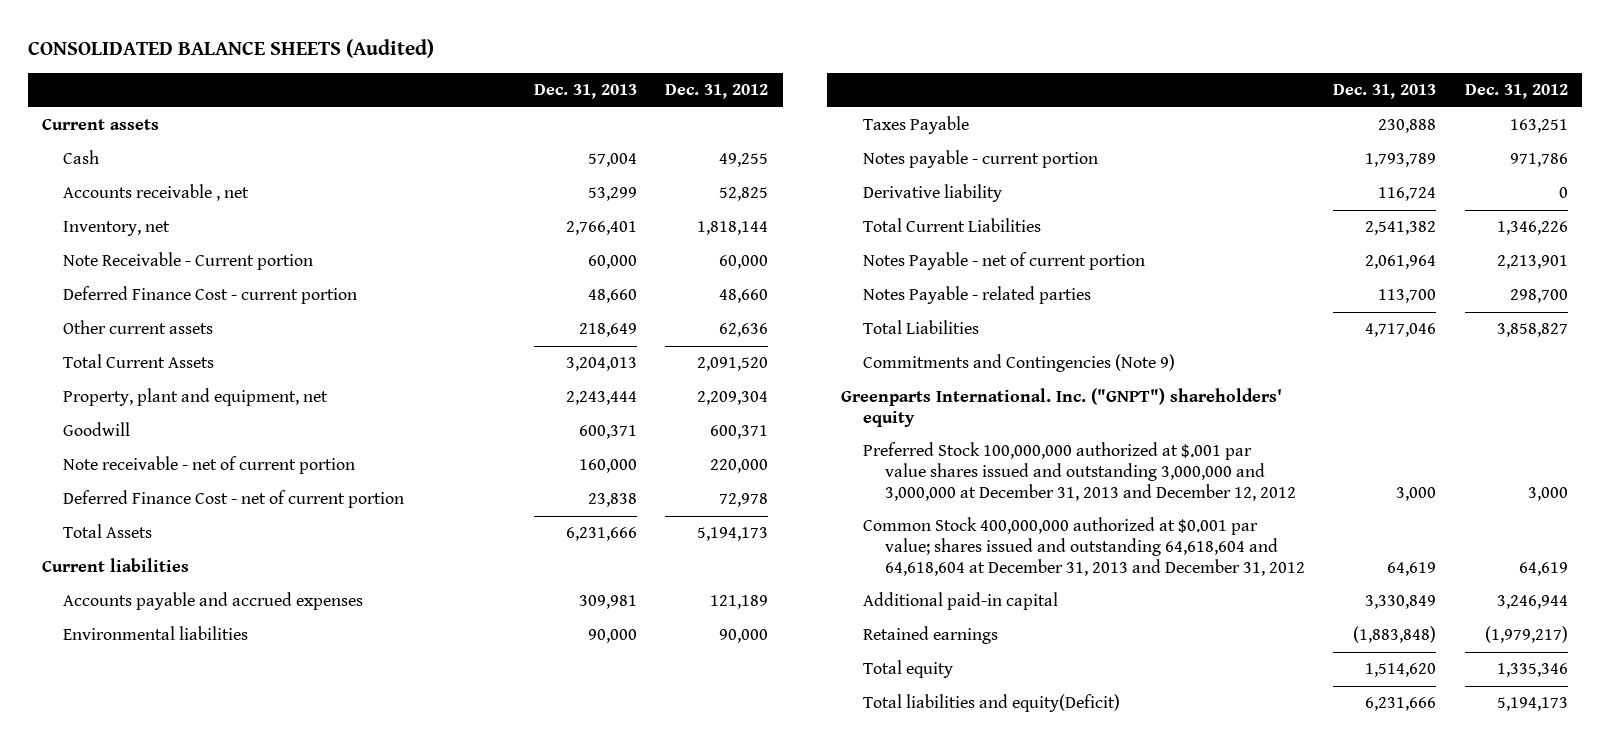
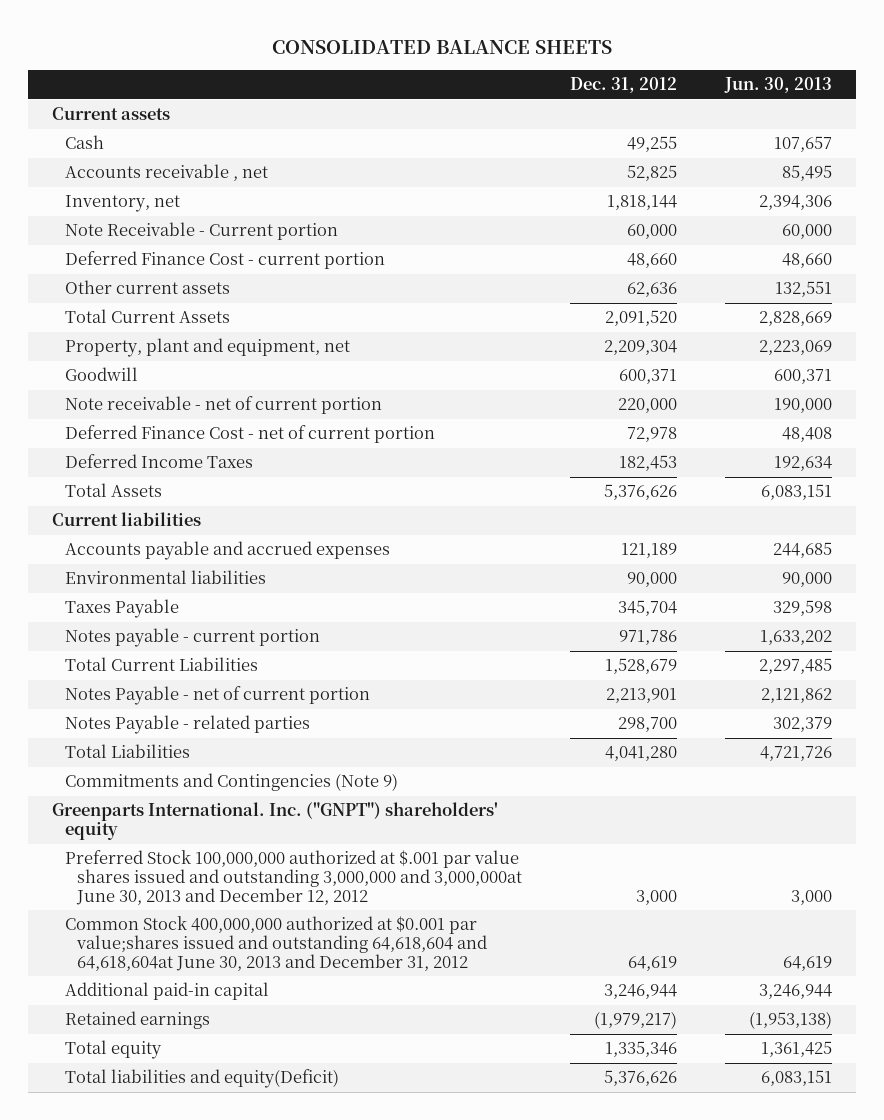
- CONSOLIDATED BALANCE SHEETS (Audited)
+ CONSOLIDATED BALANCE SHEETS
- | Dec. 31, 2013 | Dec. 31, 2012
+ | Dec. 31, 2012 | Jun. 30, 2013
- Total Assets | 6,231,666 | 5,194,173
+ Deferred Income Taxes | 182,453 | 192,634
+ Total Assets | 5,376,626 | 6,083,151
- Taxes Payable | 230,888 | 163,251
+ Taxes Payable | 345,704 | 329,598
- Derivative liability | 116,724 | 0
- Total Current Liabilities | 2,541,382 | 1,346,226
+ Total Current Liabilities | 1,528,679 | 2,297,485
- Total Liabilities | 4,717,046 | 3,858,827
+ Total Liabilities | 4,041,280 | 4,721,726
- Preferred Stock 100,000,000 authorized at $.001 par value shares issued and outstanding 3,000,000 and 3,000,000 at December 31, 2013 and December 12, 2012 | 3,000 | 3,000
- Common Stock 400,000,000 authorized at $0.001 par value; shares issued and outstanding 64,618,604 and 64,618,604 at December 31, 2013 and December 31, 2012 | 64,619 | 64,619
+ Preferred Stock 100,000,000 authorized at $.001 par value shares issued and outstanding 3,000,000 and 3,000,000at June 30, 2013 and December 12, 2012 | 3,000 | 3,000
+ Common Stock 400,000,000 authorized at $0.001 par value;shares issued and outstanding 64,618,604 and 64,618,604at June 30, 2013 and December 31, 2012 | 64,619 | 64,619
- Total liabilities and equity(Deficit) | 6,231,666 | 5,194,173
+ Total liabilities and equity(Deficit) | 5,376,626 | 6,083,151

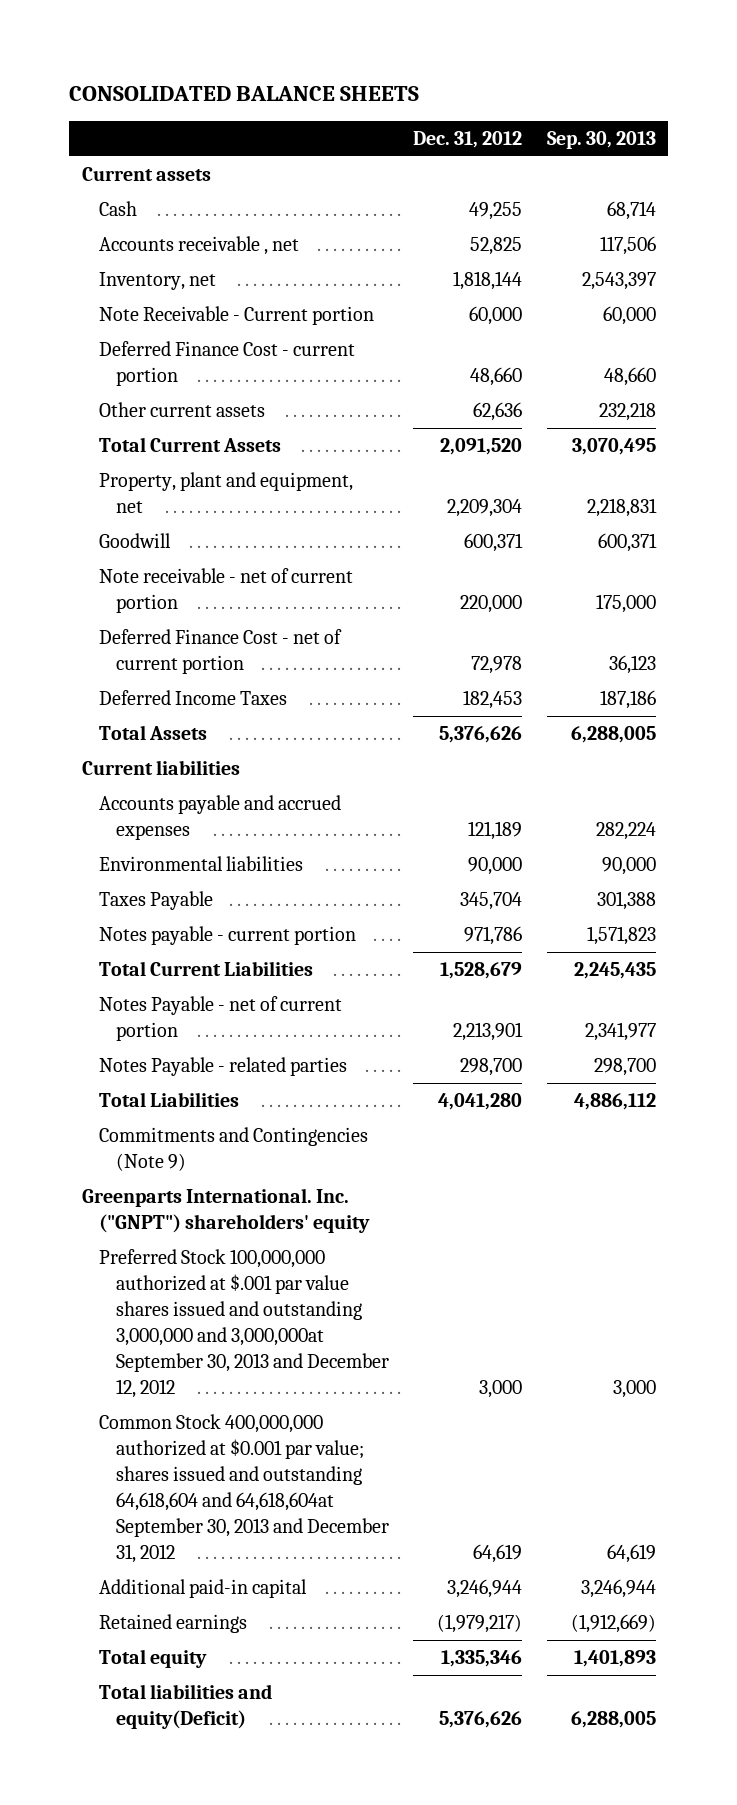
- | Dec. 31, 2012 | Jun. 30, 2013
+ | Dec. 31, 2012 | Sep. 30, 2013
- Preferred Stock 100,000,000 authorized at $.001 par value shares issued and outstanding 3,000,000 and 3,000,000at June 30, 2013 and December 12, 2012 | 3,000 | 3,000
- Common Stock 400,000,000 authorized at $0.001 par value;shares issued and outstanding 64,618,604 and 64,618,604at June 30, 2013 and December 31, 2012 | 64,619 | 64,619
+ Preferred Stock 100,000,000 authorized at $.001 par value shares issued and outstanding 3,000,000 and 3,000,000at September 30, 2013 and December 12, 2012 | 3,000 | 3,000
+ Common Stock 400,000,000 authorized at $0.001 par value; shares issued and outstanding 64,618,604 and 64,618,604at September 30, 2013 and December 31, 2012 | 64,619 | 64,619

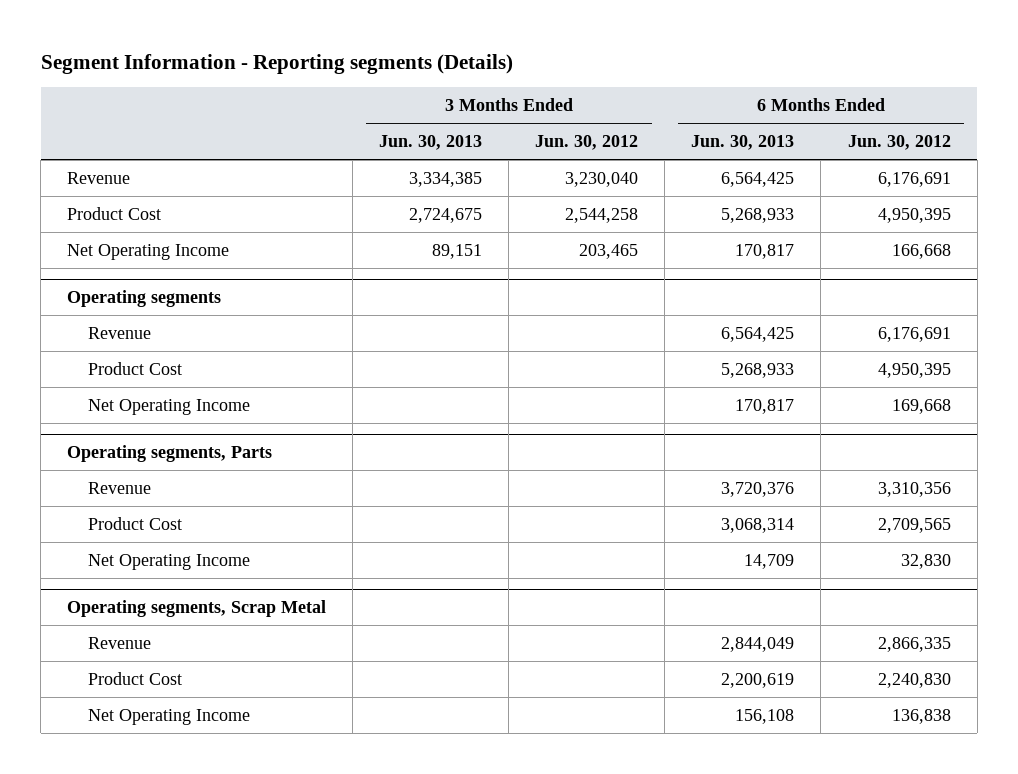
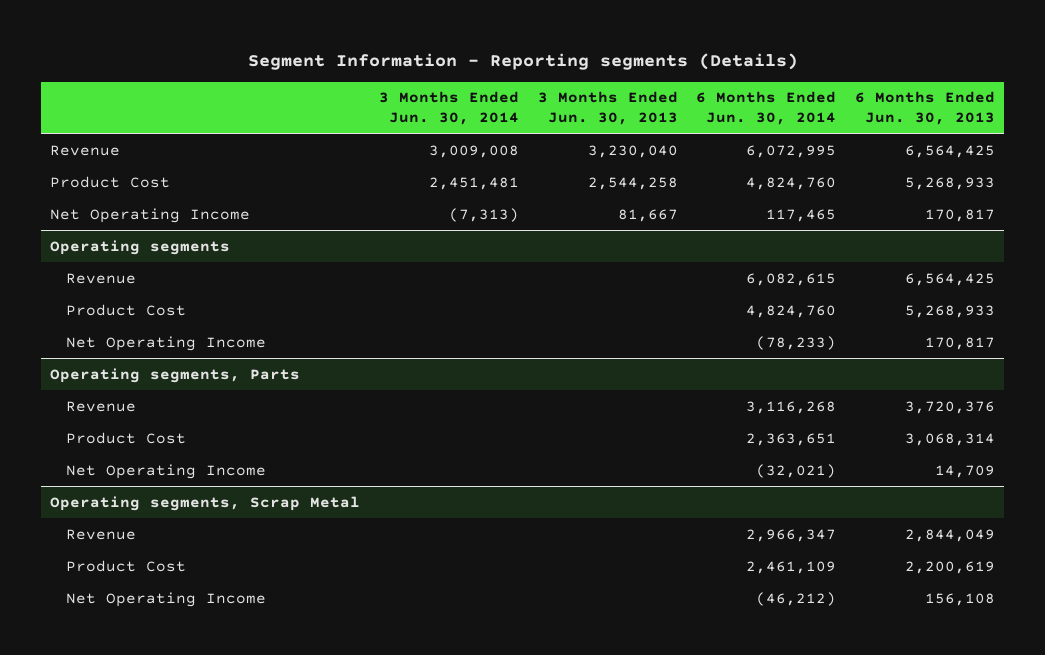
- | 3 Months Ended Jun. 30, 2013 | 3 Months Ended Jun. 30, 2012 | 6 Months Ended Jun. 30, 2013 | 6 Months Ended Jun. 30, 2012
+ | 3 Months Ended Jun. 30, 2014 | 3 Months Ended Jun. 30, 2013 | 6 Months Ended Jun. 30, 2014 | 6 Months Ended Jun. 30, 2013
- Revenue | 3,334,385 | 3,230,040 | 6,564,425 | 6,176,691
- Product Cost | 2,724,675 | 2,544,258 | 5,268,933 | 4,950,395
- Net Operating Income | 89,151 | 203,465 | 170,817 | 166,668
+ Revenue | 3,009,008 | 3,230,040 | 6,072,995 | 6,564,425
+ Product Cost | 2,451,481 | 2,544,258 | 4,824,760 | 5,268,933
+ Net Operating Income | (7,313) | 81,667 | 117,465 | 170,817

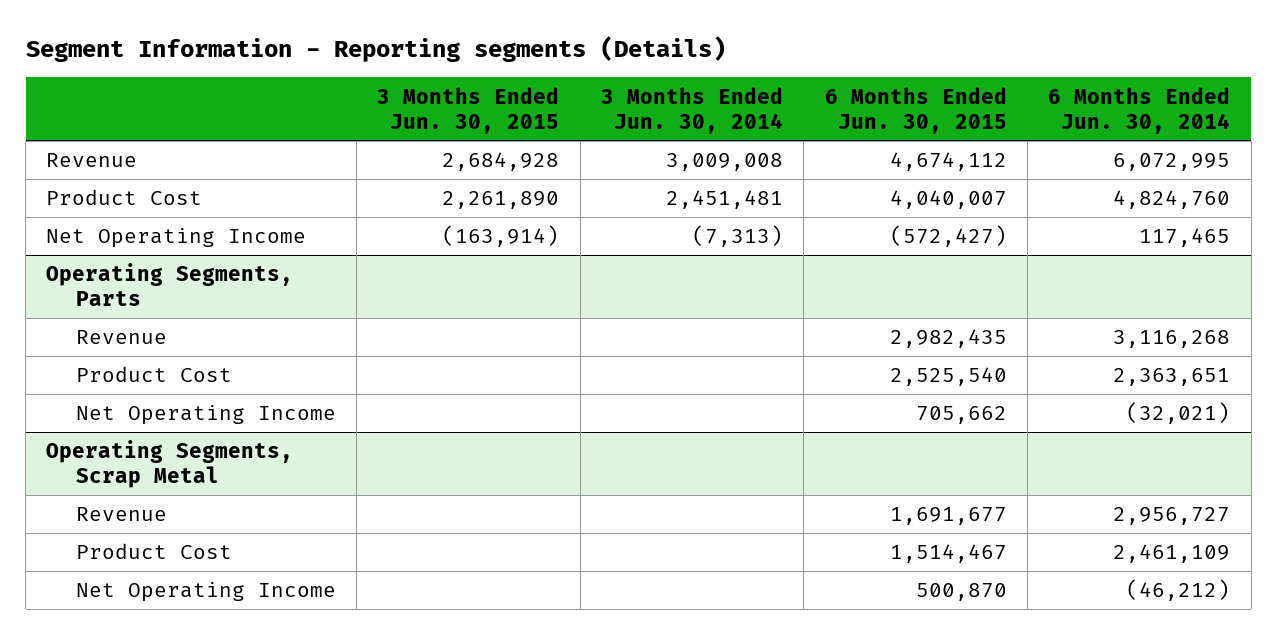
- | 3 Months Ended Jun. 30, 2014 | 3 Months Ended Jun. 30, 2013 | 6 Months Ended Jun. 30, 2014 | 6 Months Ended Jun. 30, 2013
+ | 3 Months Ended Jun. 30, 2015 | 3 Months Ended Jun. 30, 2014 | 6 Months Ended Jun. 30, 2015 | 6 Months Ended Jun. 30, 2014
- Operating segments
- Revenue | | | 6,082,615 | 6,564,425
- Product Cost | | | 4,824,760 | 5,268,933
- Net Operating Income | | | (78,233) | 170,817
- Operating segments, Parts
+ Operating Segments, Parts
- Operating segments, Scrap Metal
- Revenue | | | 2,966,347 | 2,844,049
+ Operating Segments, Scrap Metal
+ Revenue | | | 1,691,677 | 2,956,727

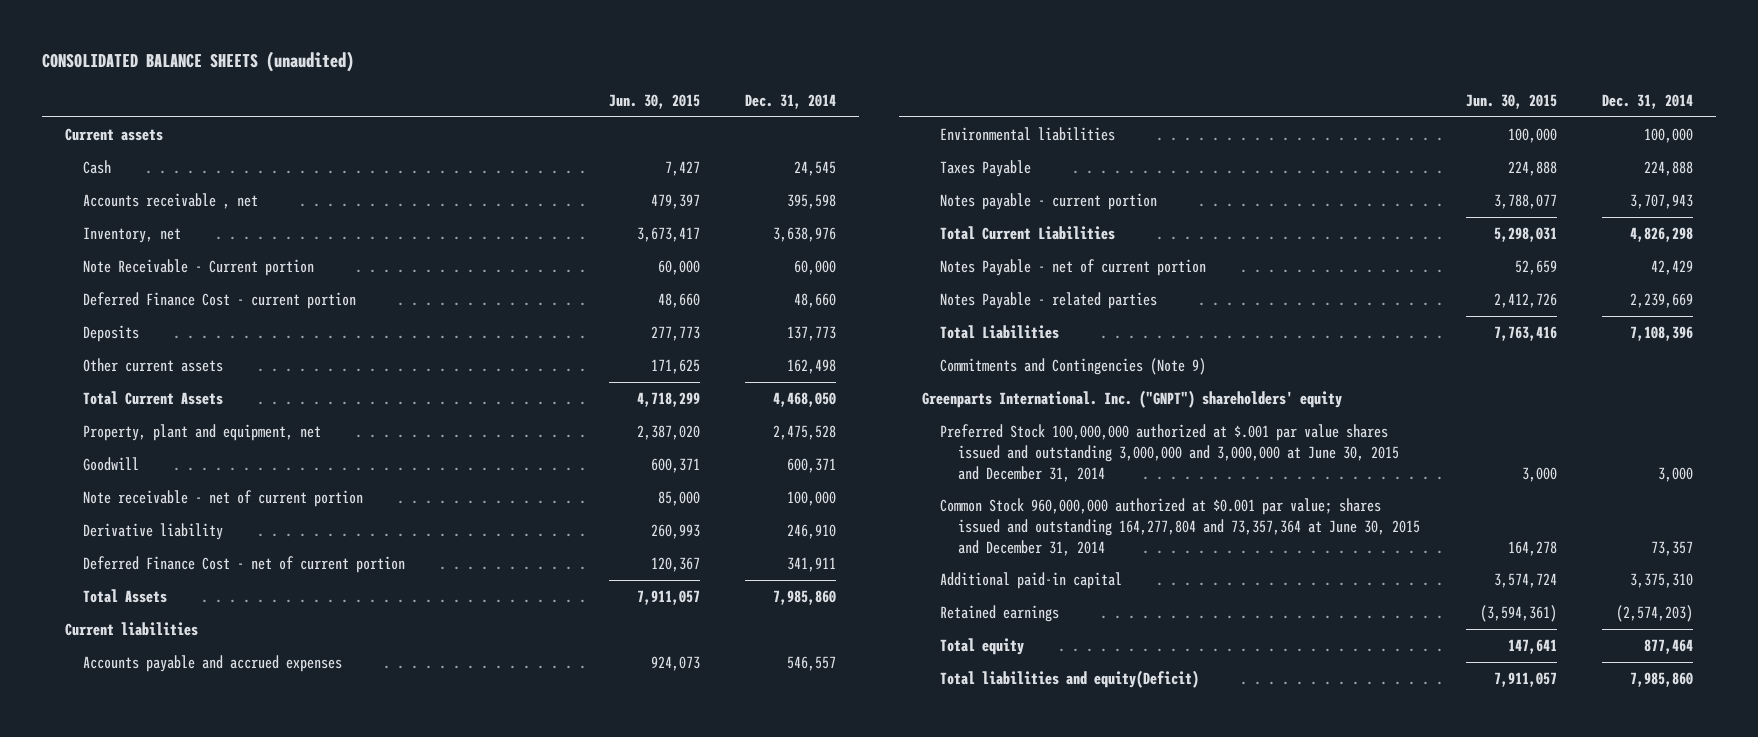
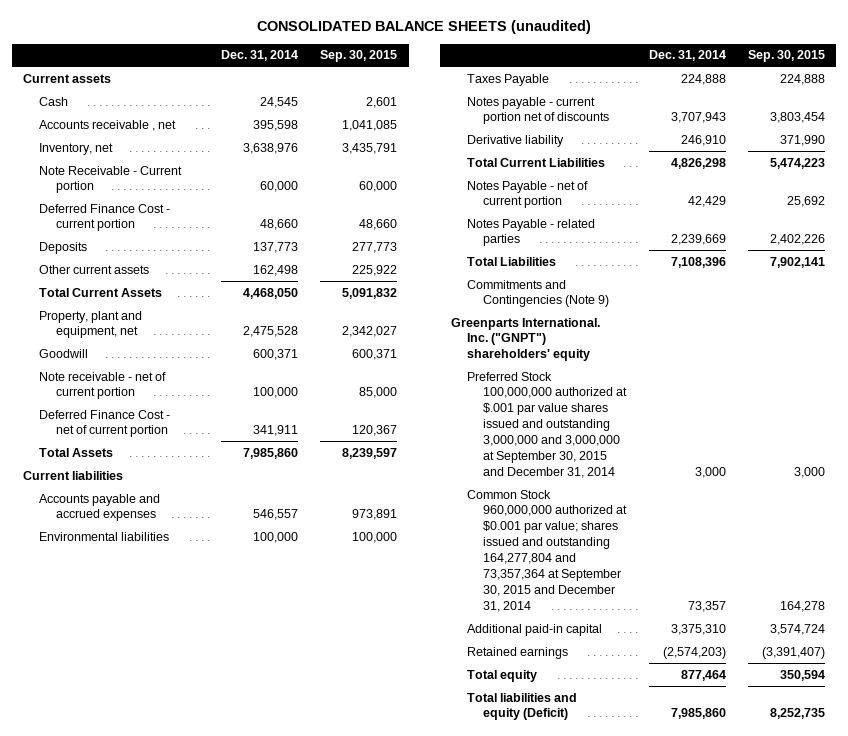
- | Jun. 30, 2015 | Dec. 31, 2014
+ | Dec. 31, 2014 | Sep. 30, 2015
- Notes payable - current portion | 3,788,077 | 3,707,943
+ Notes payable - current portion net of discounts | 3,707,943 | 3,803,454
moved down: Derivative liability | 246,910 | 371,990
- Preferred Stock 100,000,000 authorized at $.001 par value shares issued and outstanding 3,000,000 and 3,000,000 at June 30, 2015 and December 31, 2014 | 3,000 | 3,000
- Common Stock 960,000,000 authorized at $0.001 par value; shares issued and outstanding 164,277,804 and 73,357,364 at June 30, 2015 and December 31, 2014 | 164,278 | 73,357
+ Preferred Stock 100,000,000 authorized at $.001 par value shares issued and outstanding 3,000,000 and 3,000,000 at September 30, 2015 and December 31, 2014 | 3,000 | 3,000
+ Common Stock 960,000,000 authorized at $0.001 par value; shares issued and outstanding 164,277,804 and 73,357,364 at September 30, 2015 and December 31, 2014 | 73,357 | 164,278
- Total liabilities and equity(Deficit) | 7,911,057 | 7,985,860
+ Total liabilities and equity (Deficit) | 7,985,860 | 8,252,735

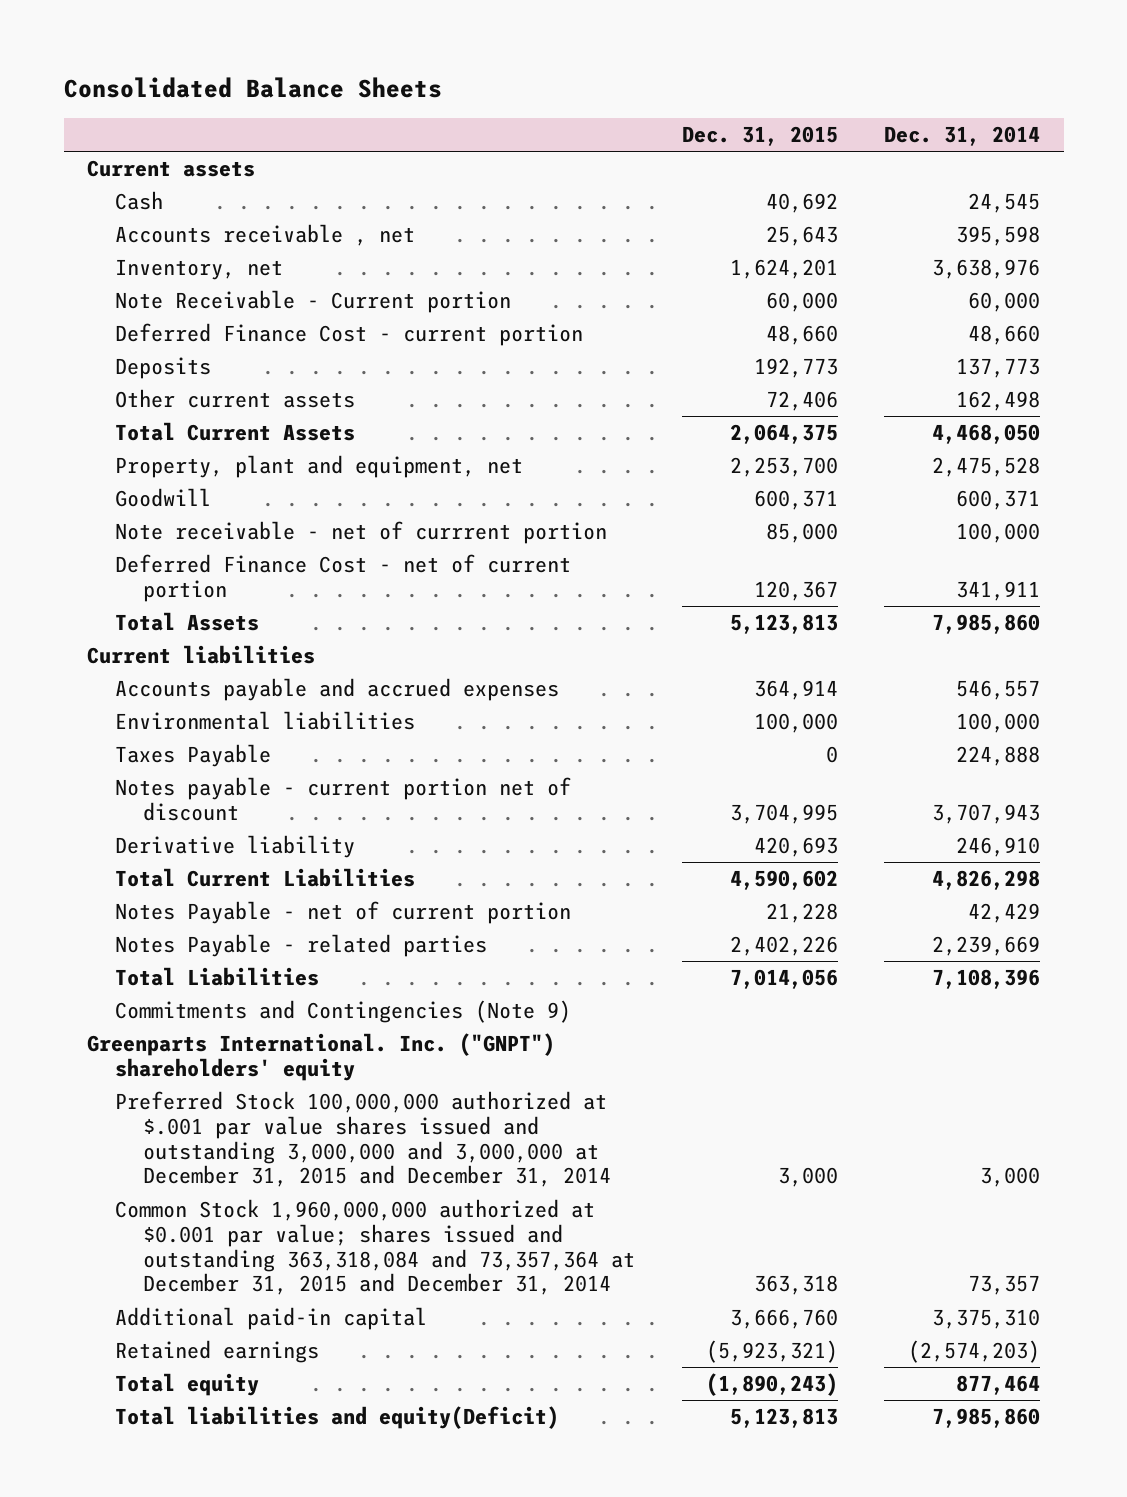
- CONSOLIDATED BALANCE SHEETS (unaudited)
+ Consolidated Balance Sheets
- | Dec. 31, 2014 | Sep. 30, 2015
+ | Dec. 31, 2015 | Dec. 31, 2014
- Note receivable - net of current portion | 100,000 | 85,000
+ Note receivable - net of currrent portion | 85,000 | 100,000
- Notes payable - current portion net of discounts | 3,707,943 | 3,803,454
+ Notes payable - current portion net of discount | 3,704,995 | 3,707,943
- Preferred Stock 100,000,000 authorized at $.001 par value shares issued and outstanding 3,000,000 and 3,000,000 at September 30, 2015 and December 31, 2014 | 3,000 | 3,000
- Common Stock 960,000,000 authorized at $0.001 par value; shares issued and outstanding 164,277,804 and 73,357,364 at September 30, 2015 and December 31, 2014 | 73,357 | 164,278
+ Preferred Stock 100,000,000 authorized at $.001 par value shares issued and outstanding 3,000,000 and 3,000,000 at December 31, 2015 and December 31, 2014 | 3,000 | 3,000
+ Common Stock 1,960,000,000 authorized at $0.001 par value; shares issued and outstanding 363,318,084 and 73,357,364 at December 31, 2015 and December 31, 2014 | 363,318 | 73,357
- Total liabilities and equity (Deficit) | 7,985,860 | 8,252,735
+ Total liabilities and equity(Deficit) | 5,123,813 | 7,985,860

